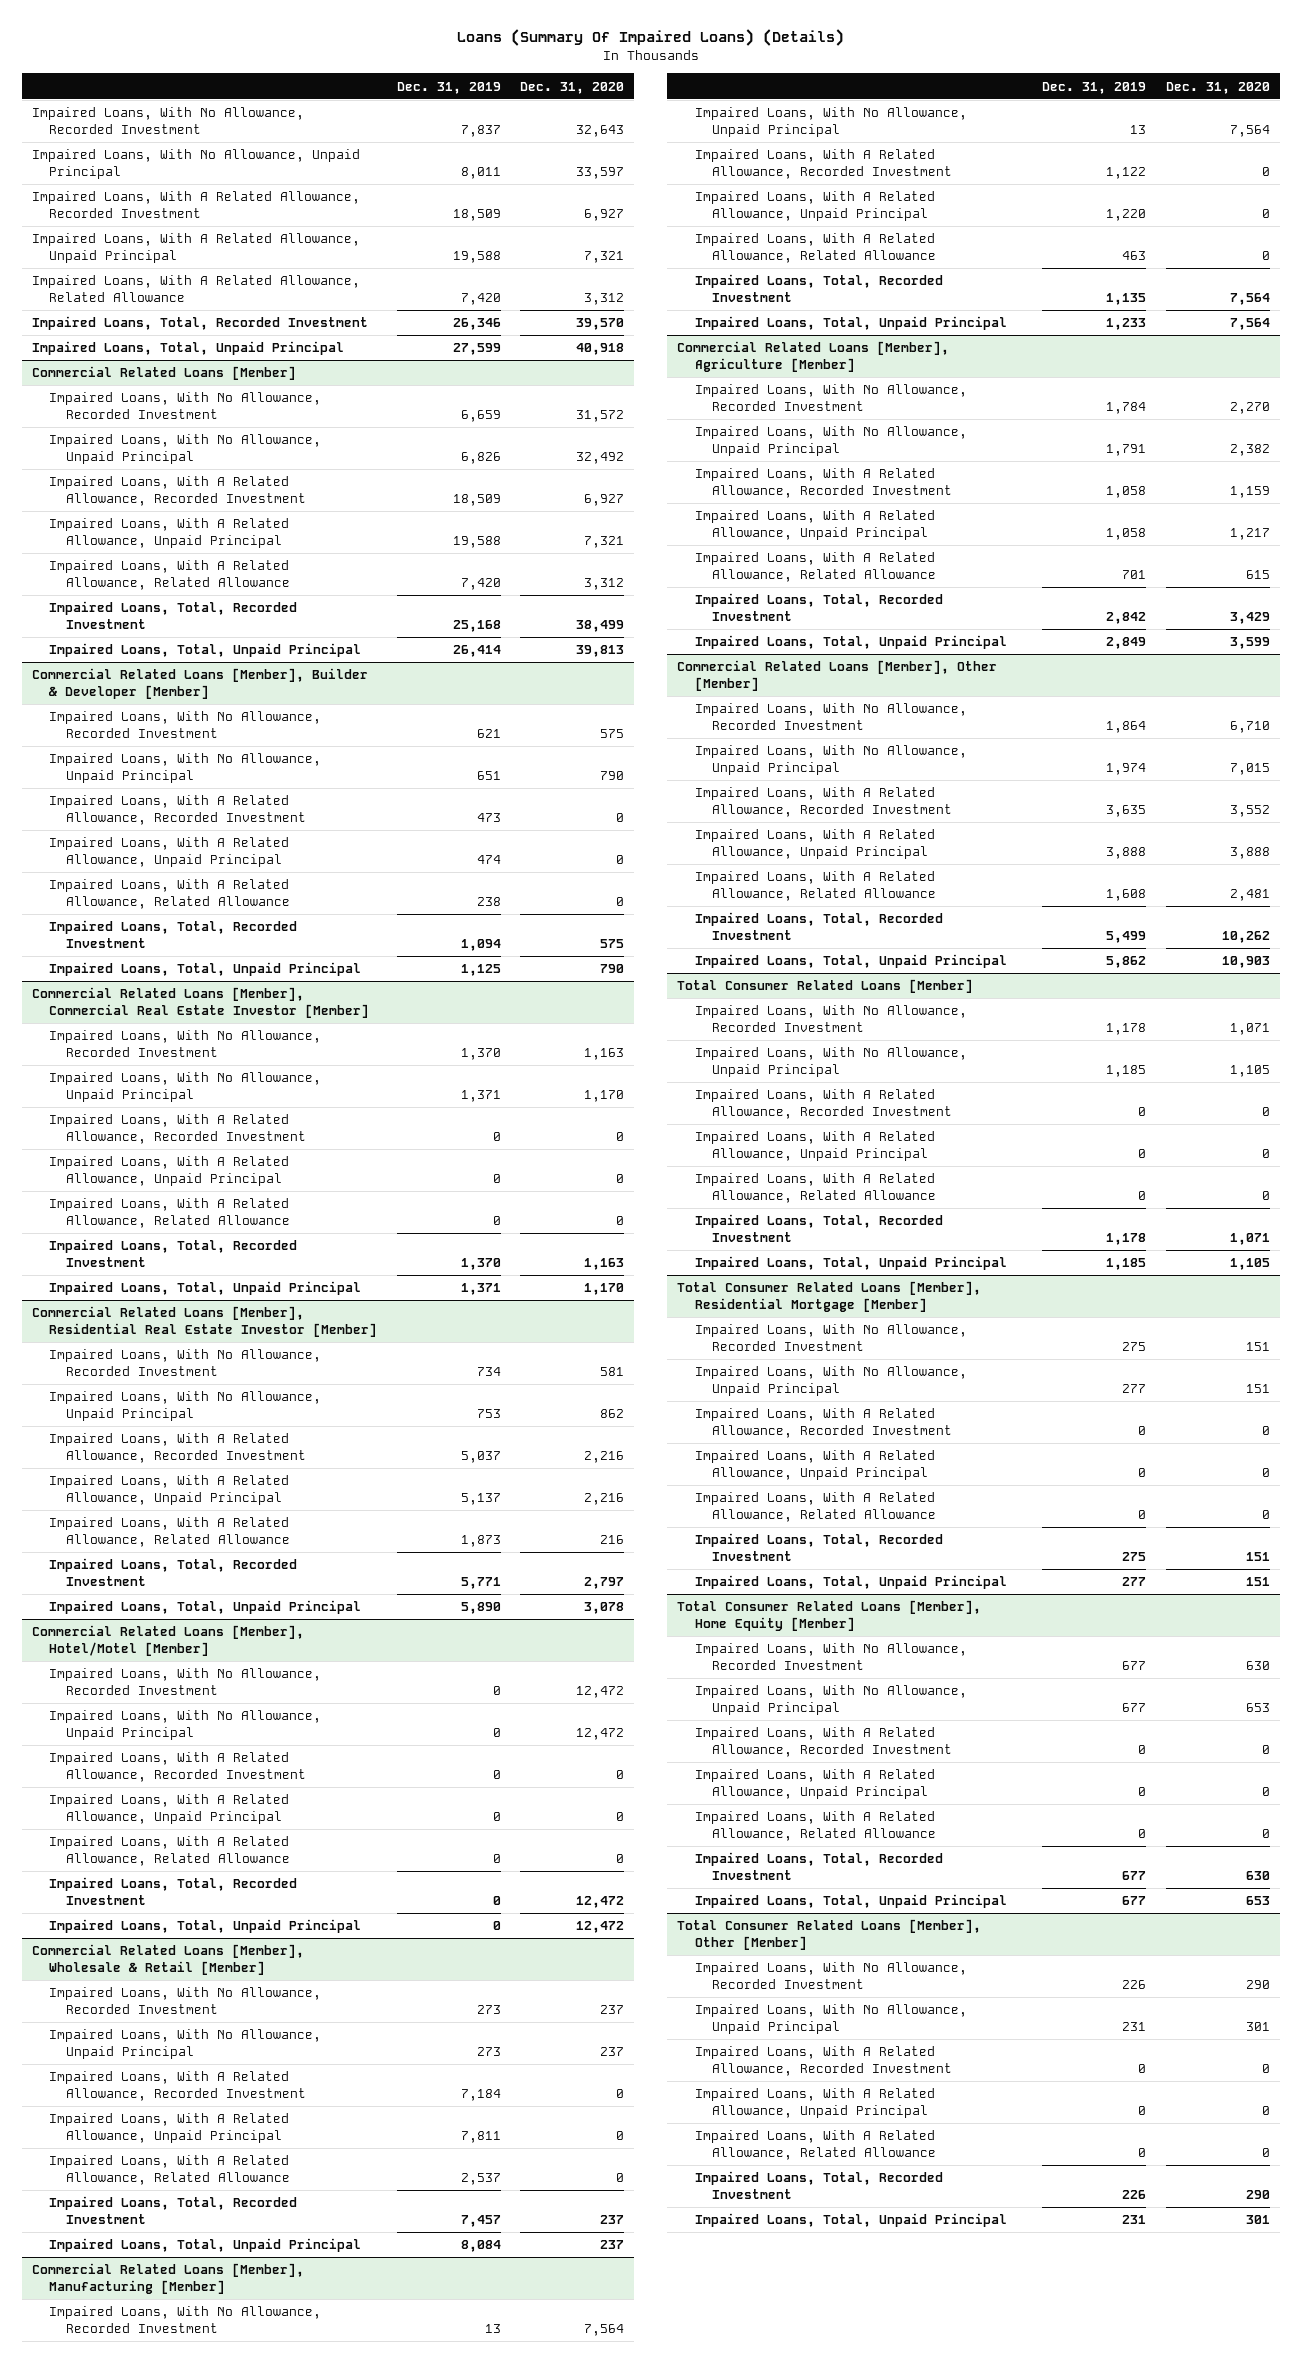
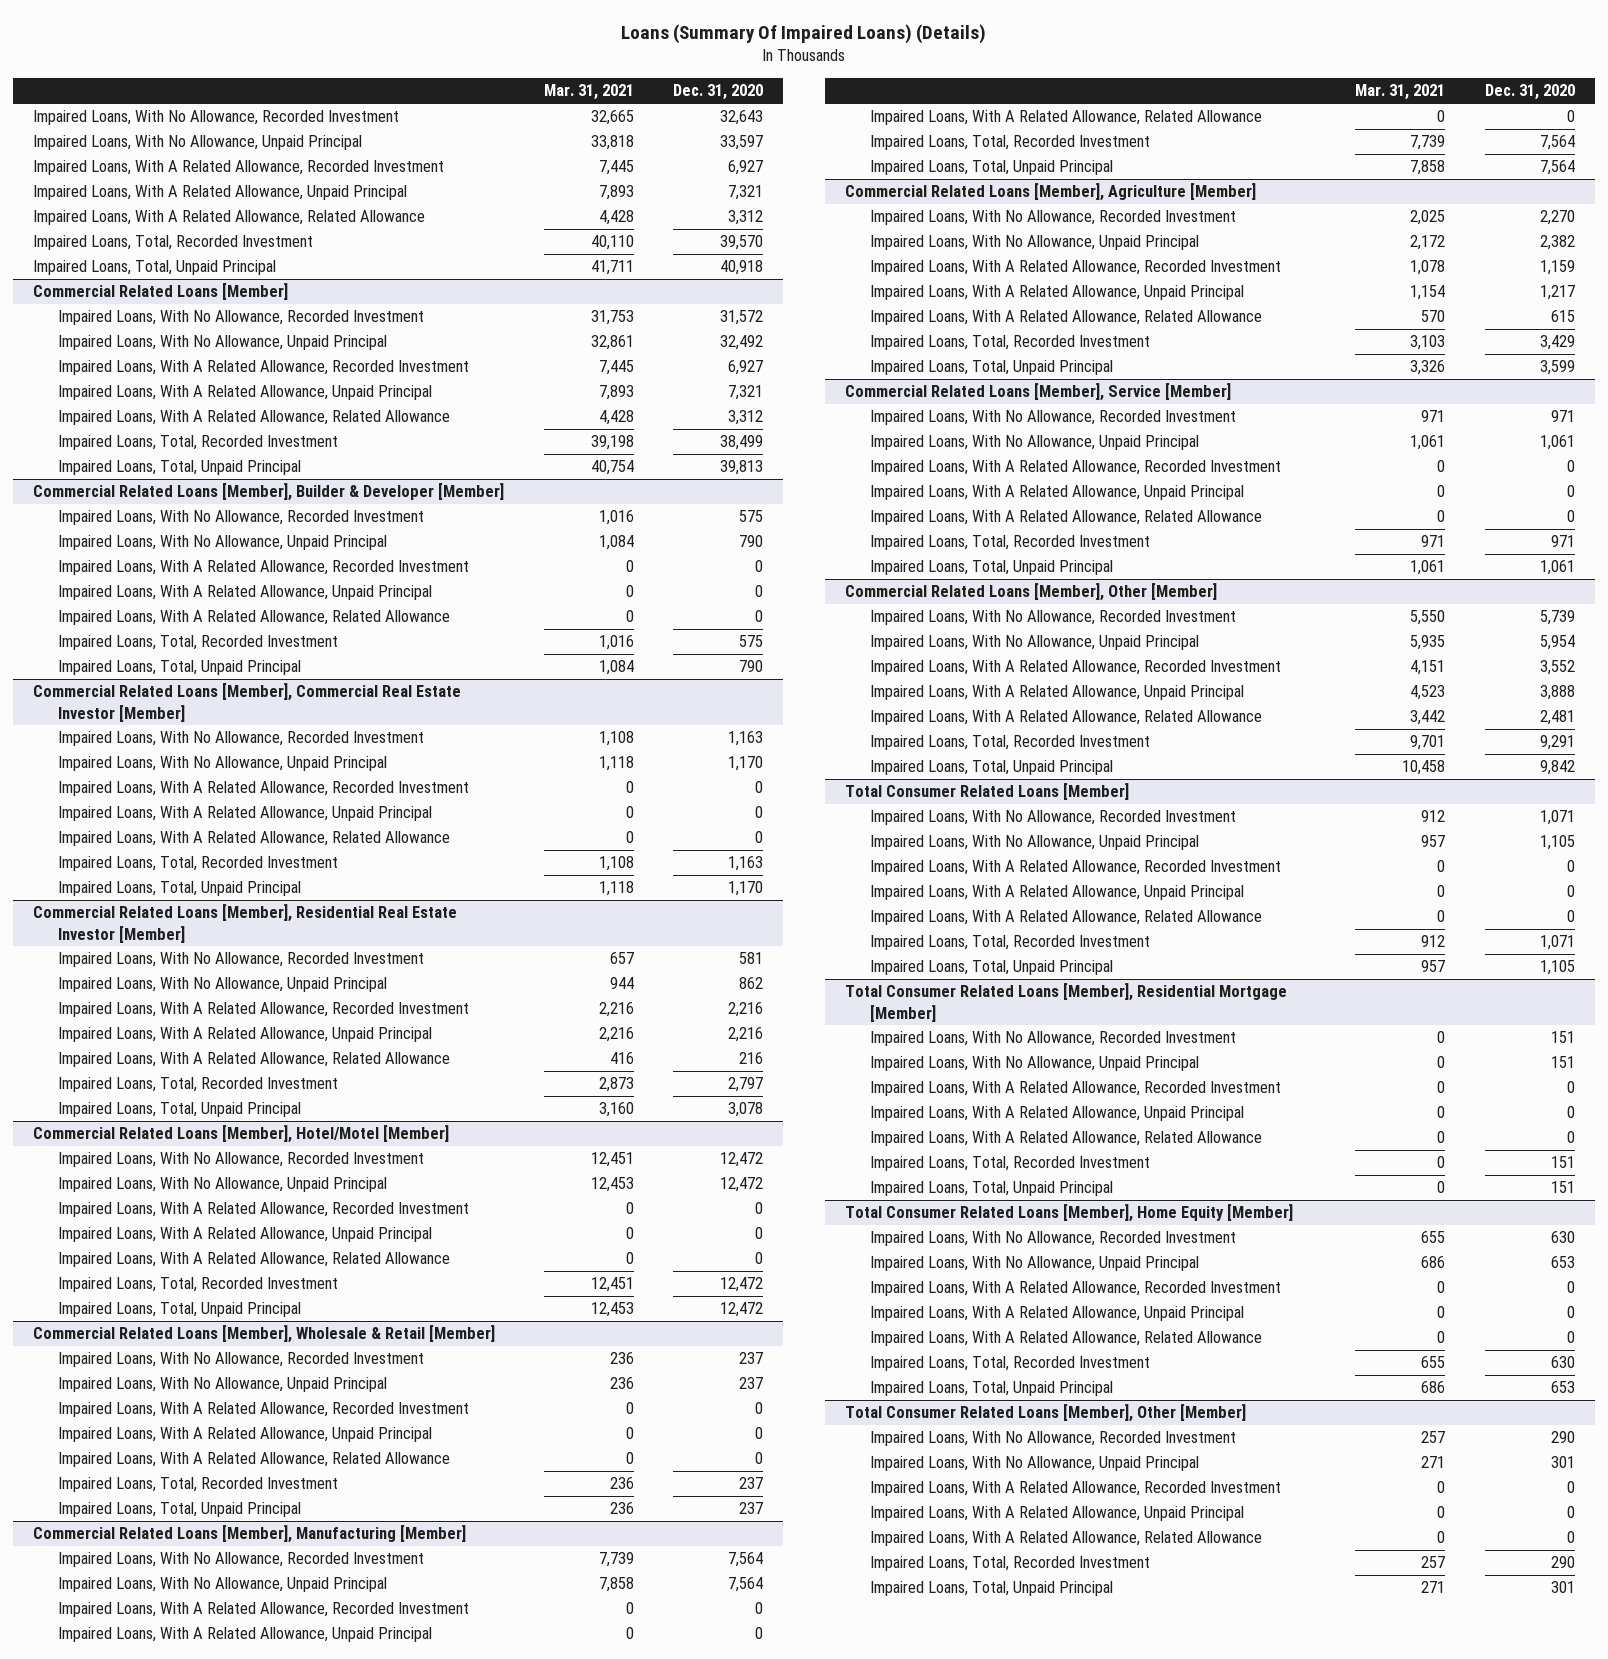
- | Dec. 31, 2019 | Dec. 31, 2020
+ | Mar. 31, 2021 | Dec. 31, 2020
+ Commercial Related Loans [Member], Service [Member]
+ Impaired Loans, With No Allowance, Recorded Investment | 971 | 971
+ Impaired Loans, With No Allowance, Unpaid Principal | 1,061 | 1,061
+ Impaired Loans, With A Related Allowance, Recorded Investment | 0 | 0
+ Impaired Loans, With A Related Allowance, Unpaid Principal | 0 | 0
+ Impaired Loans, With A Related Allowance, Related Allowance | 0 | 0
+ Impaired Loans, Total, Recorded Investment | 971 | 971
+ Impaired Loans, Total, Unpaid Principal | 1,061 | 1,061
@ Commercial Related Loans [Member], Other [Member]
- Impaired Loans, With No Allowance, Recorded Investment | 1,864 | 6,710
- Impaired Loans, With No Allowance, Unpaid Principal | 1,974 | 7,015
+ Impaired Loans, With No Allowance, Recorded Investment | 5,550 | 5,739
+ Impaired Loans, With No Allowance, Unpaid Principal | 5,935 | 5,954
- Impaired Loans, Total, Recorded Investment | 5,499 | 10,262
- Impaired Loans, Total, Unpaid Principal | 5,862 | 10,903
+ Impaired Loans, Total, Recorded Investment | 9,701 | 9,291
+ Impaired Loans, Total, Unpaid Principal | 10,458 | 9,842

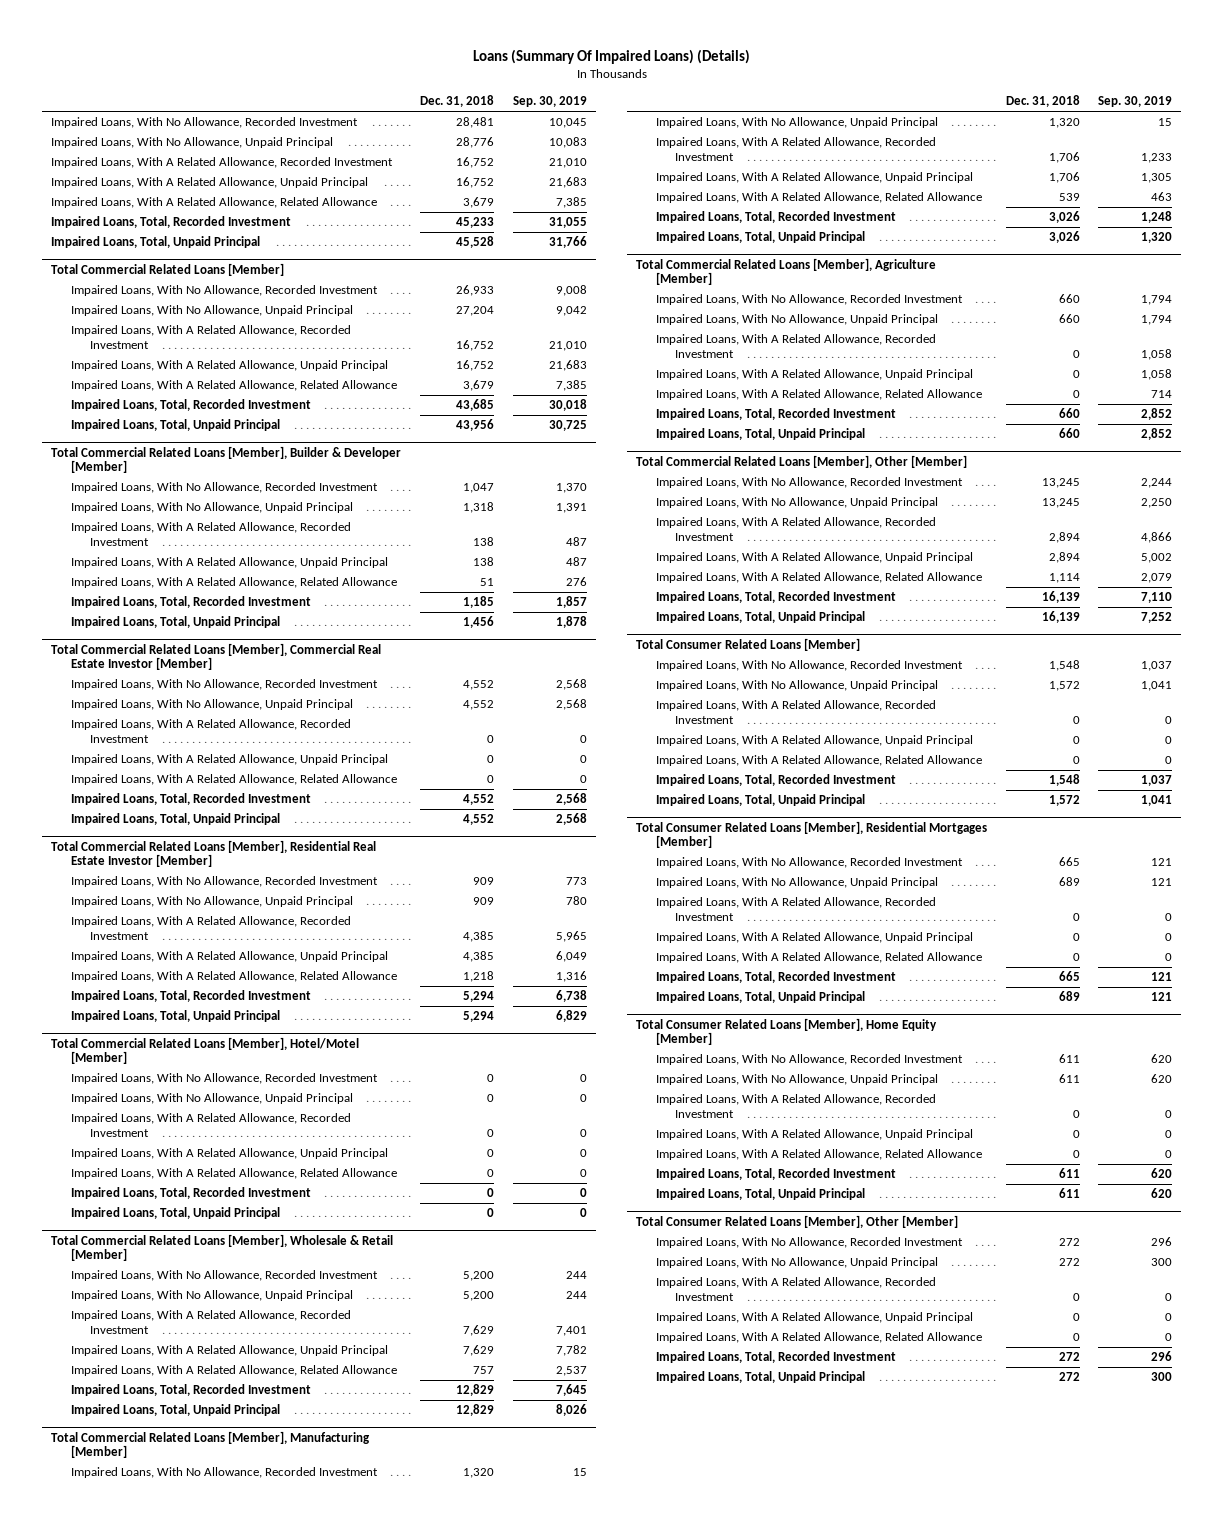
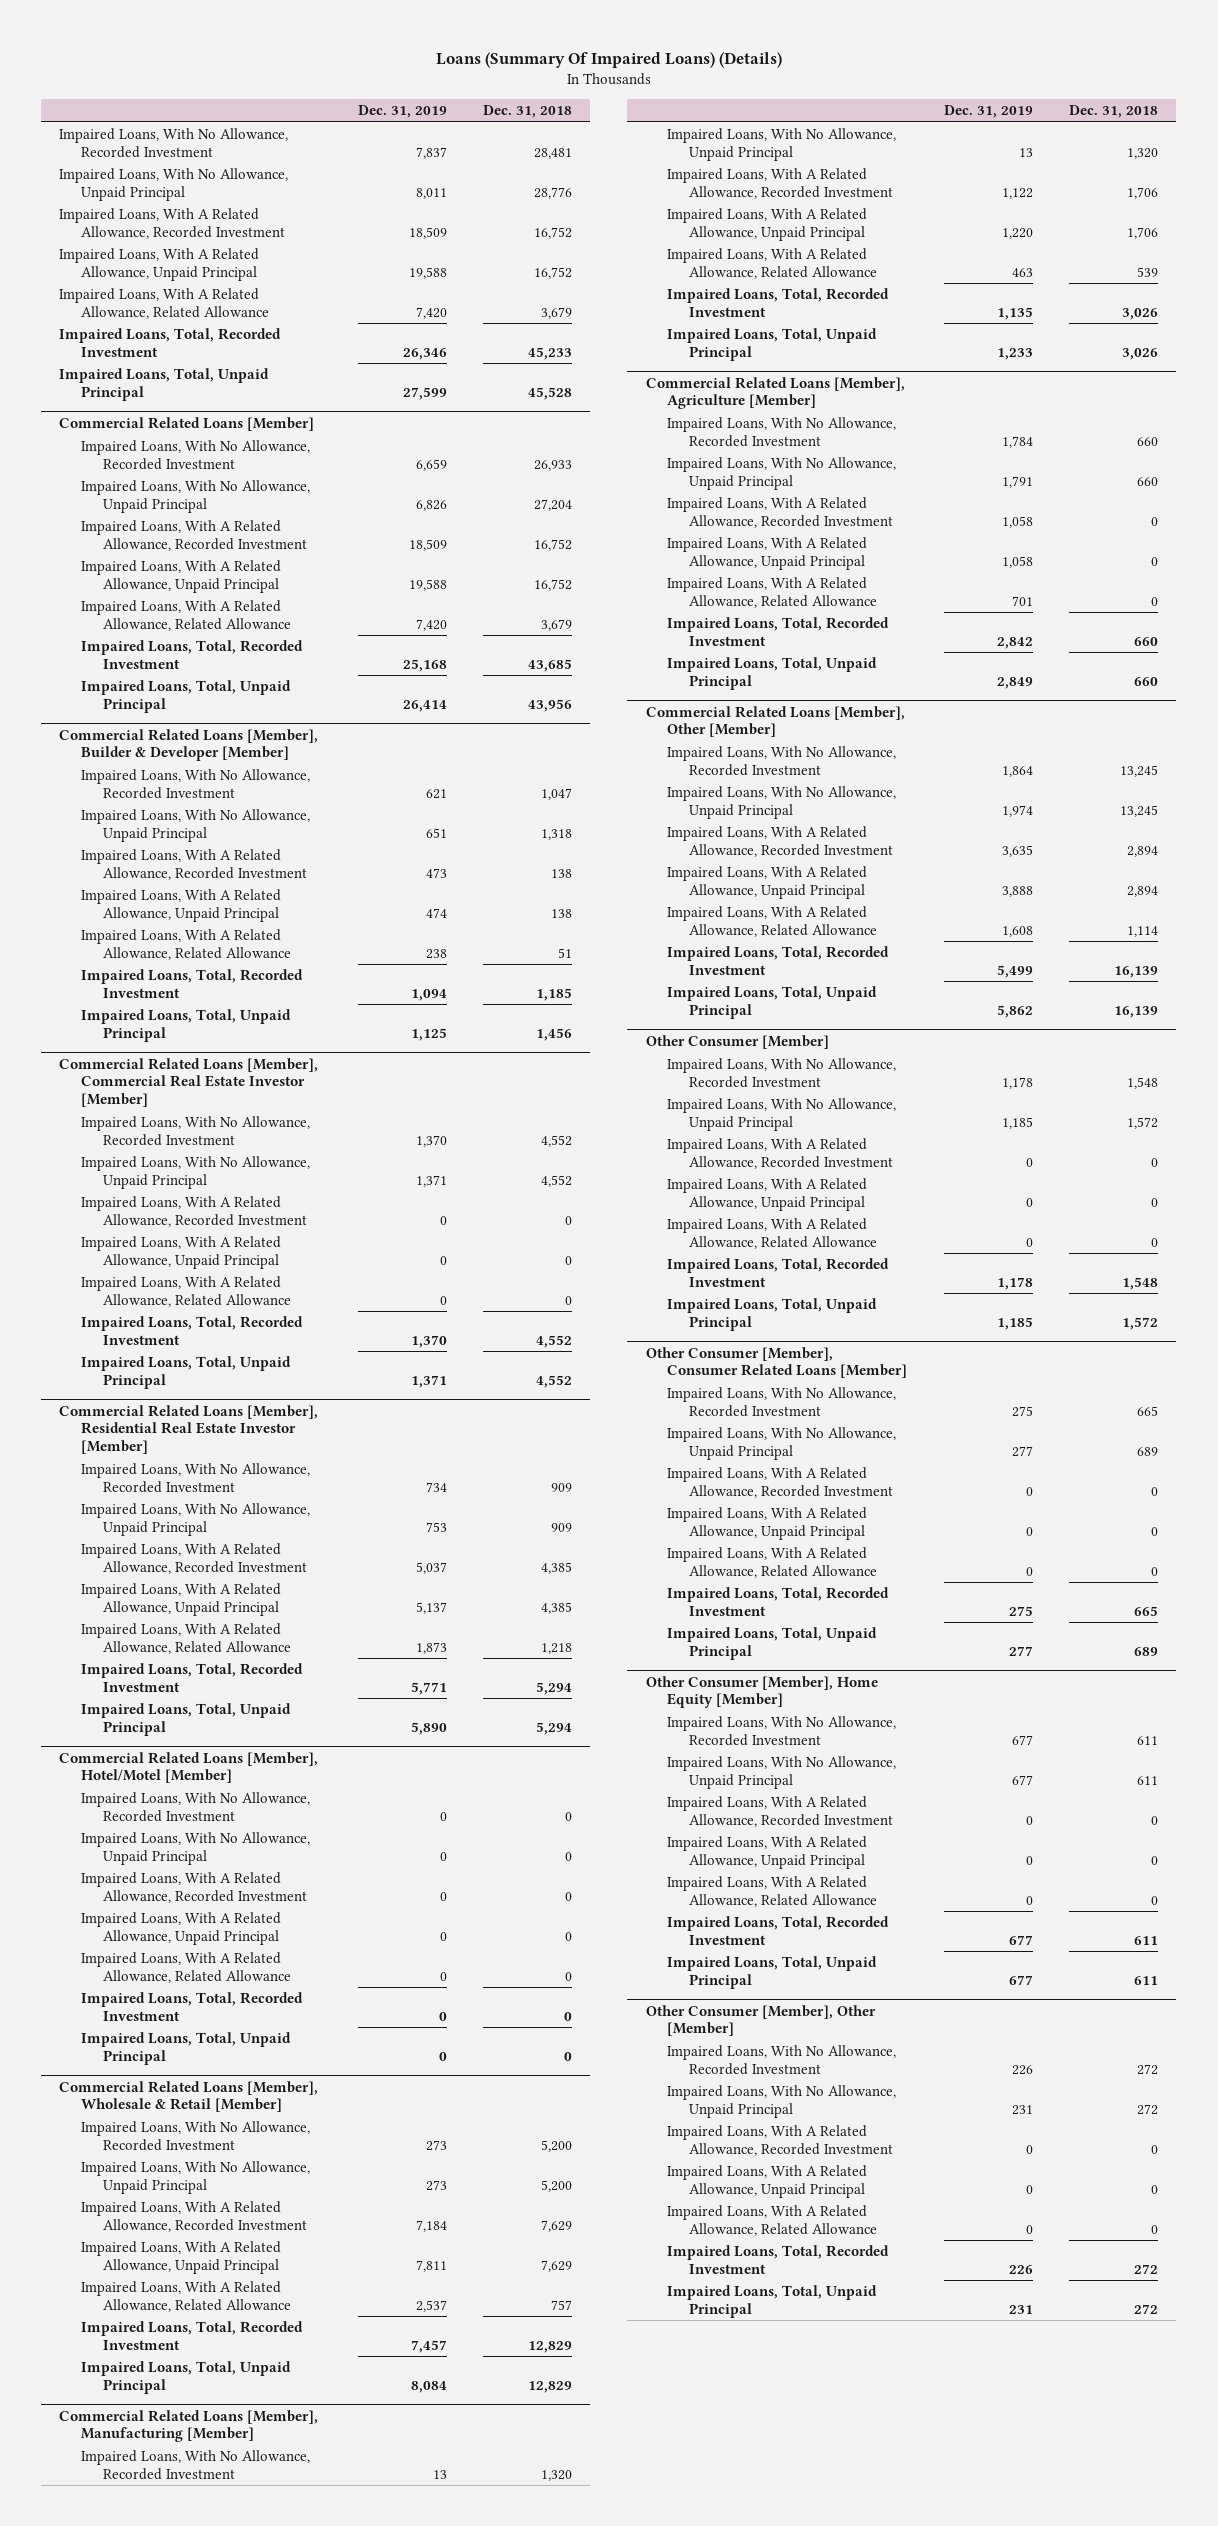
- | Dec. 31, 2018 | Sep. 30, 2019
+ | Dec. 31, 2019 | Dec. 31, 2018
- Total Commercial Related Loans [Member]
+ Commercial Related Loans [Member]
- Total Commercial Related Loans [Member], Builder & Developer [Member]
+ Commercial Related Loans [Member], Builder & Developer [Member]
- Total Commercial Related Loans [Member], Commercial Real Estate Investor [Member]
+ Commercial Related Loans [Member], Commercial Real Estate Investor [Member]
- Total Commercial Related Loans [Member], Residential Real Estate Investor [Member]
+ Commercial Related Loans [Member], Residential Real Estate Investor [Member]
- Total Commercial Related Loans [Member], Hotel/Motel [Member]
+ Commercial Related Loans [Member], Hotel/Motel [Member]
- Total Commercial Related Loans [Member], Wholesale & Retail [Member]
+ Commercial Related Loans [Member], Wholesale & Retail [Member]
- Total Commercial Related Loans [Member], Manufacturing [Member]
+ Commercial Related Loans [Member], Manufacturing [Member]
- Total Commercial Related Loans [Member], Agriculture [Member]
+ Commercial Related Loans [Member], Agriculture [Member]
- Total Commercial Related Loans [Member], Other [Member]
+ Commercial Related Loans [Member], Other [Member]
- Total Consumer Related Loans [Member]
+ Other Consumer [Member]
- Total Consumer Related Loans [Member], Residential Mortgages [Member]
+ Other Consumer [Member], Consumer Related Loans [Member]
- Total Consumer Related Loans [Member], Home Equity [Member]
+ Other Consumer [Member], Home Equity [Member]
- Total Consumer Related Loans [Member], Other [Member]
+ Other Consumer [Member], Other [Member]

